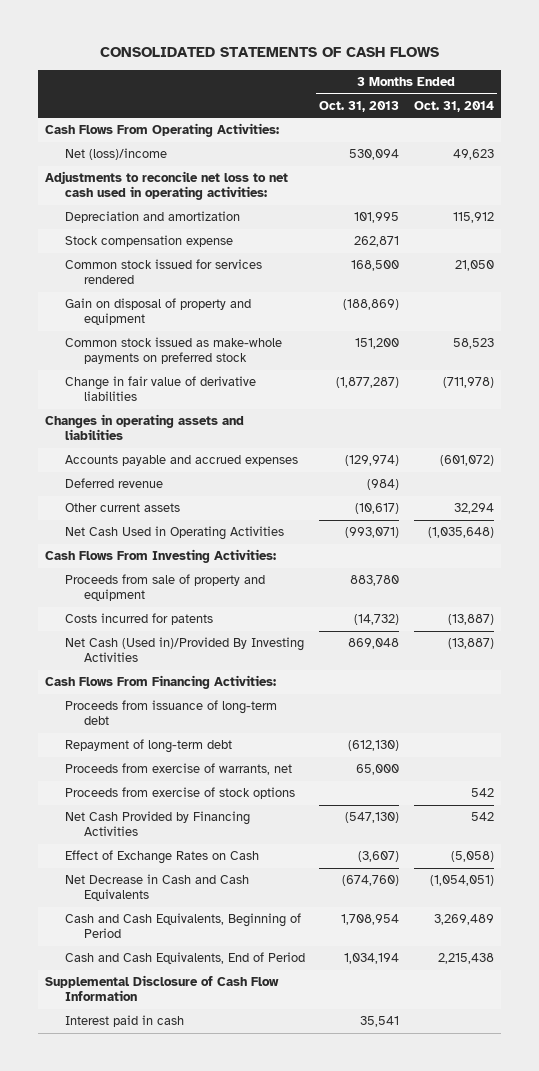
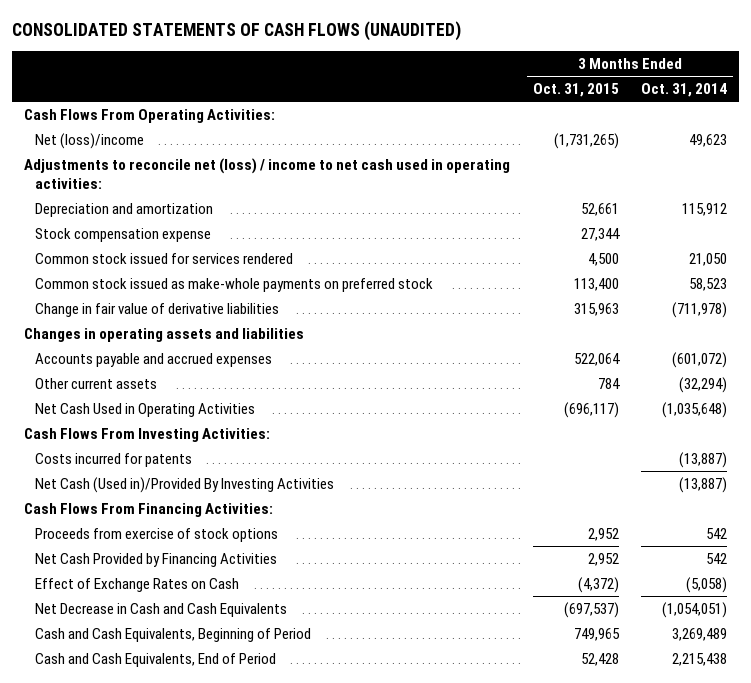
- CONSOLIDATED STATEMENTS OF CASH FLOWS
+ CONSOLIDATED STATEMENTS OF CASH FLOWS (UNAUDITED)
- | 3 Months Ended Oct. 31, 2013 | 3 Months Ended Oct. 31, 2014
+ | 3 Months Ended Oct. 31, 2015 | 3 Months Ended Oct. 31, 2014
- Adjustments to reconcile net loss to net cash used in operating activities:
+ Adjustments to reconcile net (loss) / income to net cash used in operating activities:
- Gain on disposal of property and equipment | (188,869) |
- Deferred revenue | (984) |
- Other current assets | (10,617) | 32,294
+ Other current assets | 784 | (32,294)
- Proceeds from sale of property and equipment | 883,780 |
- Proceeds from issuance of long-term debt
- Repayment of long-term debt | (612,130) |
- Proceeds from exercise of warrants, net | 65,000 |
- Supplemental Disclosure of Cash Flow Information
- Interest paid in cash | 35,541 |

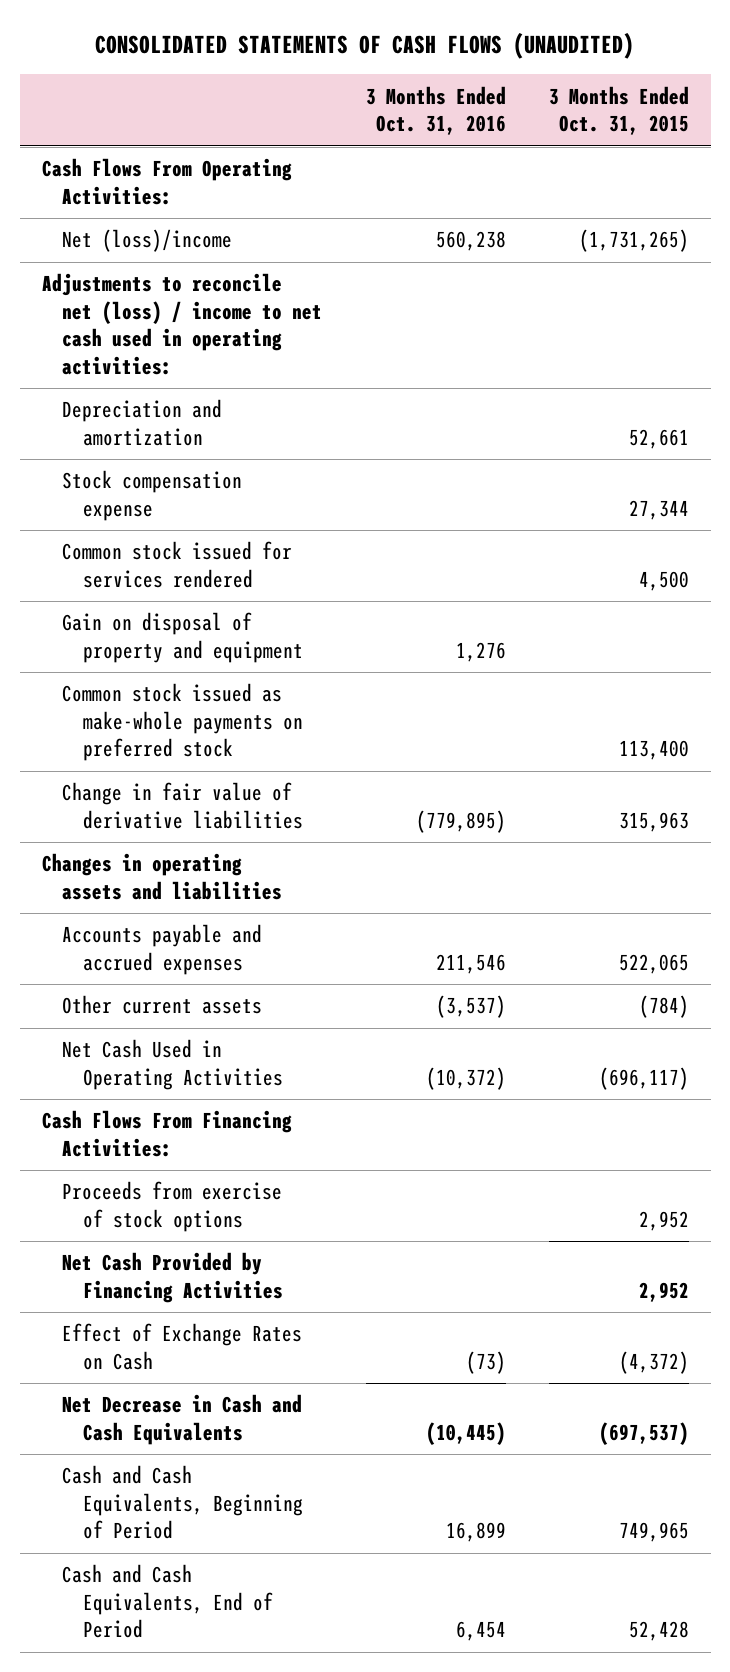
- | 3 Months Ended Oct. 31, 2015 | 3 Months Ended Oct. 31, 2014
+ | 3 Months Ended Oct. 31, 2016 | 3 Months Ended Oct. 31, 2015
+ Gain on disposal of property and equipment | 1,276 |
- Accounts payable and accrued expenses | 522,064 | (601,072)
- Other current assets | 784 | (32,294)
+ Accounts payable and accrued expenses | 211,546 | 522,065
+ Other current assets | (3,537) | (784)
- Cash Flows From Investing Activities:
- Costs incurred for patents | | (13,887)
- Net Cash (Used in)/Provided By Investing Activities | | (13,887)

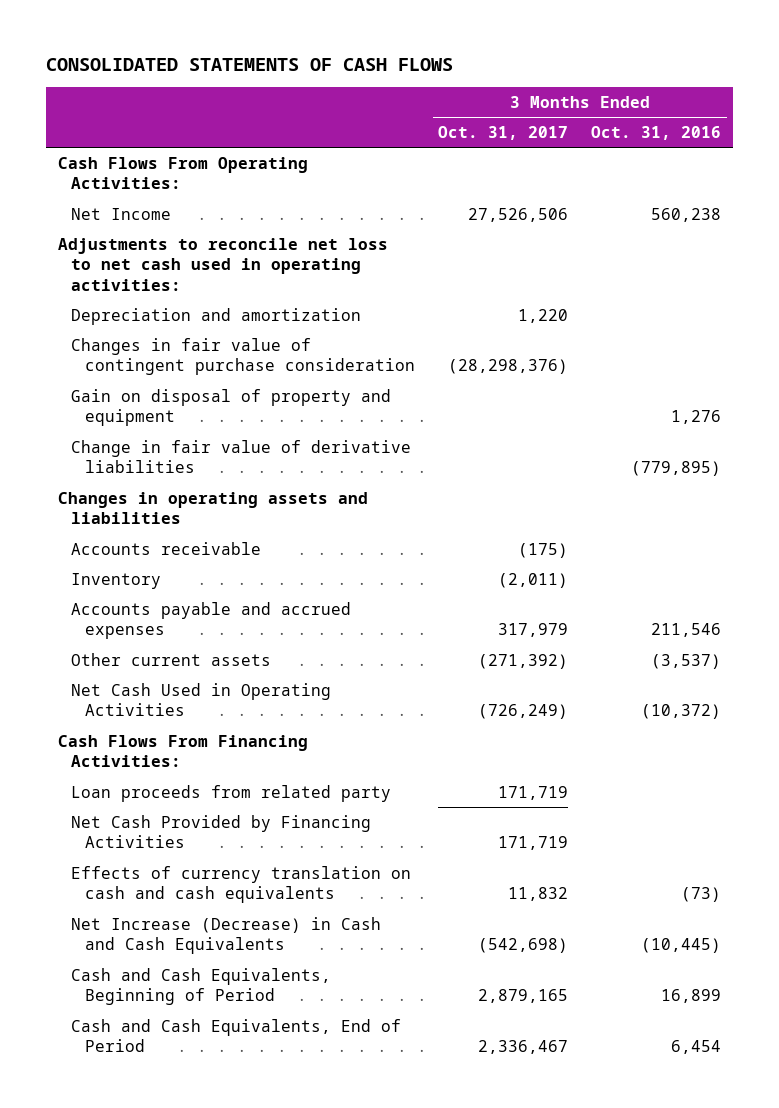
- CONSOLIDATED STATEMENTS OF CASH FLOWS (UNAUDITED)
+ CONSOLIDATED STATEMENTS OF CASH FLOWS
- | 3 Months Ended Oct. 31, 2016 | 3 Months Ended Oct. 31, 2015
+ | 3 Months Ended Oct. 31, 2017 | 3 Months Ended Oct. 31, 2016
- Net (loss)/income | 560,238 | (1,731,265)
- Adjustments to reconcile net (loss) / income to net cash used in operating activities:
+ Net Income | 27,526,506 | 560,238
+ Adjustments to reconcile net loss to net cash used in operating activities:
- Stock compensation expense | | 27,344
- Common stock issued for services rendered | | 4,500
+ Changes in fair value of contingent purchase consideration | (28,298,376) |
- Common stock issued as make-whole payments on preferred stock | | 113,400
+ Accounts receivable | (175) |
+ Inventory | (2,011) |
- Proceeds from exercise of stock options | | 2,952
+ Loan proceeds from related party | 171,719 |
- Effect of Exchange Rates on Cash | (73) | (4,372)
- Net Decrease in Cash and Cash Equivalents | (10,445) | (697,537)
+ Effects of currency translation on cash and cash equivalents | 11,832 | (73)
+ Net Increase (Decrease) in Cash and Cash Equivalents | (542,698) | (10,445)

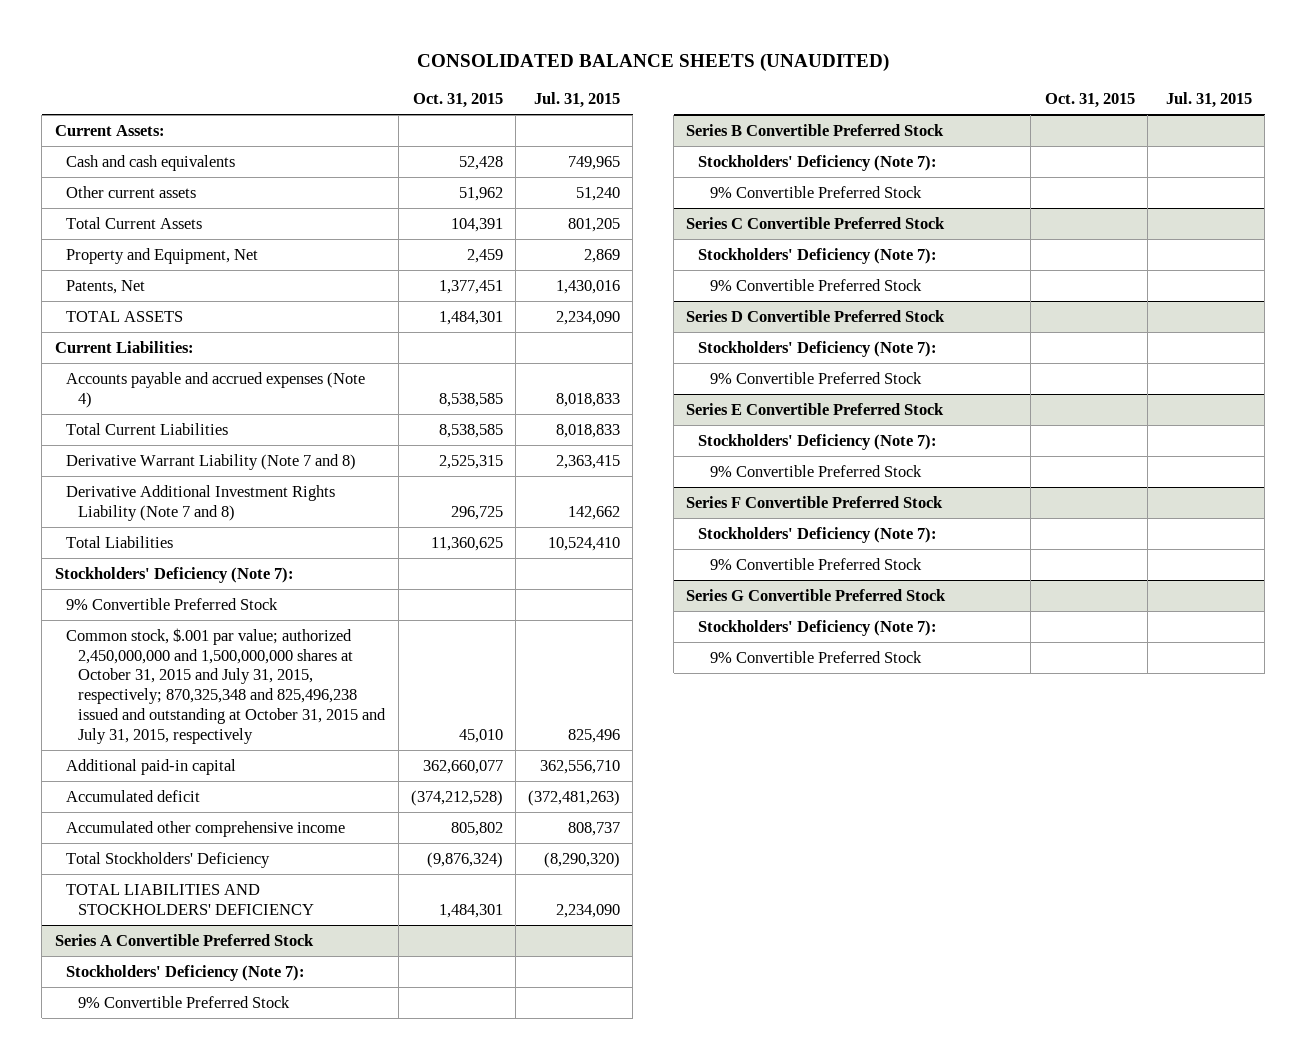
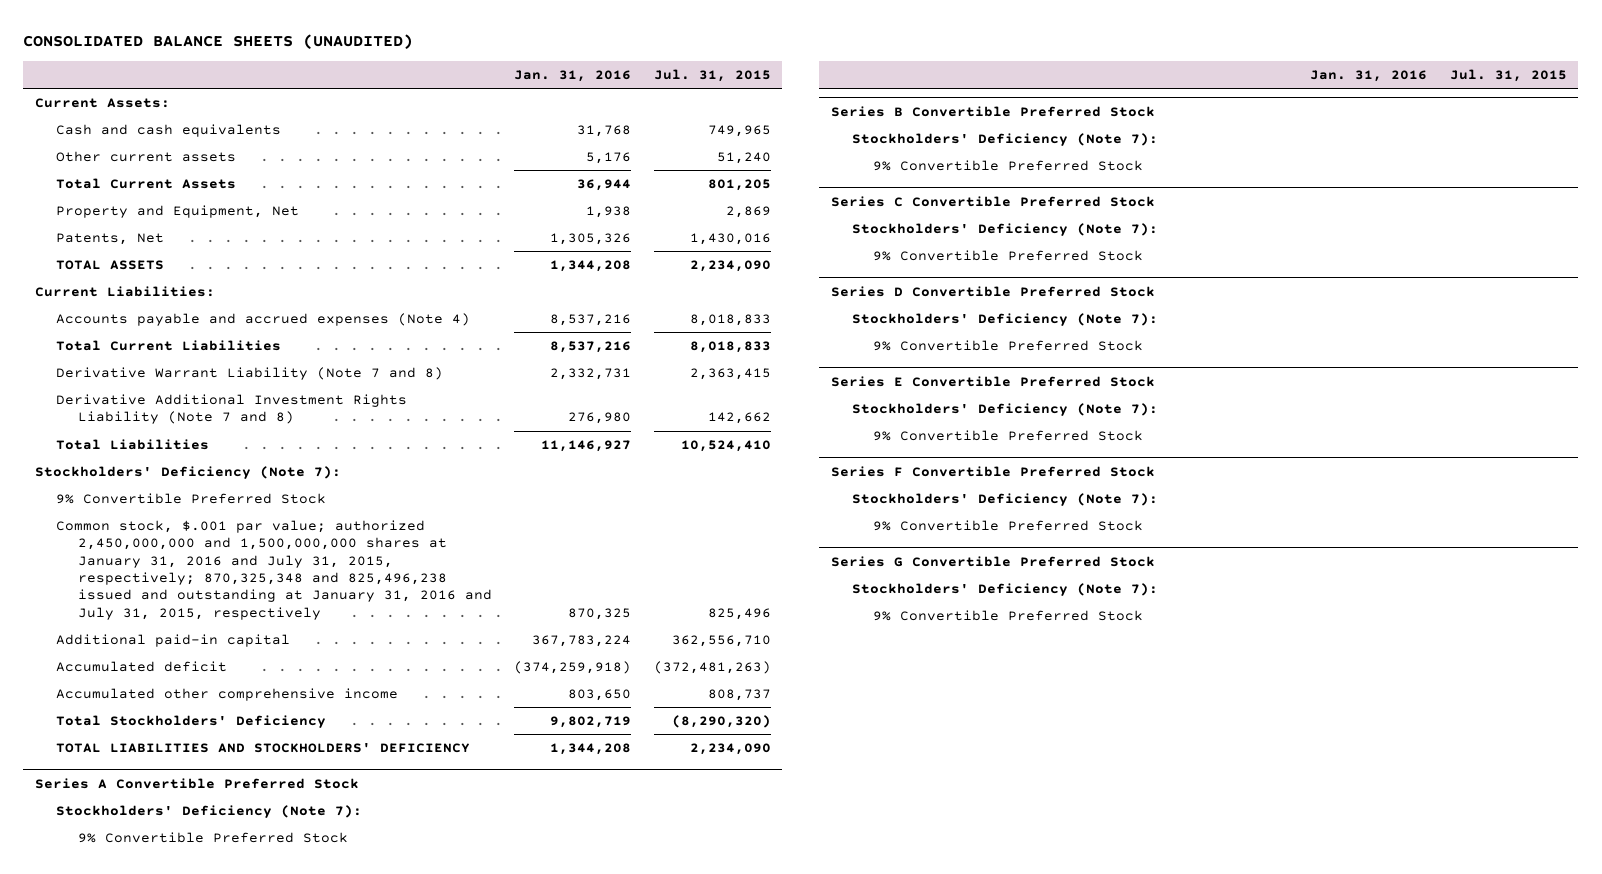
- | Oct. 31, 2015 | Jul. 31, 2015
+ | Jan. 31, 2016 | Jul. 31, 2015
- Common stock, $.001 par value; authorized 2,450,000,000 and 1,500,000,000 shares at October 31, 2015 and July 31, 2015, respectively; 870,325,348 and 825,496,238 issued and outstanding at October 31, 2015 and July 31, 2015, respectively | 45,010 | 825,496
+ Common stock, $.001 par value; authorized 2,450,000,000 and 1,500,000,000 shares at January 31, 2016 and July 31, 2015, respectively; 870,325,348 and 825,496,238 issued and outstanding at January 31, 2016 and July 31, 2015, respectively | 870,325 | 825,496

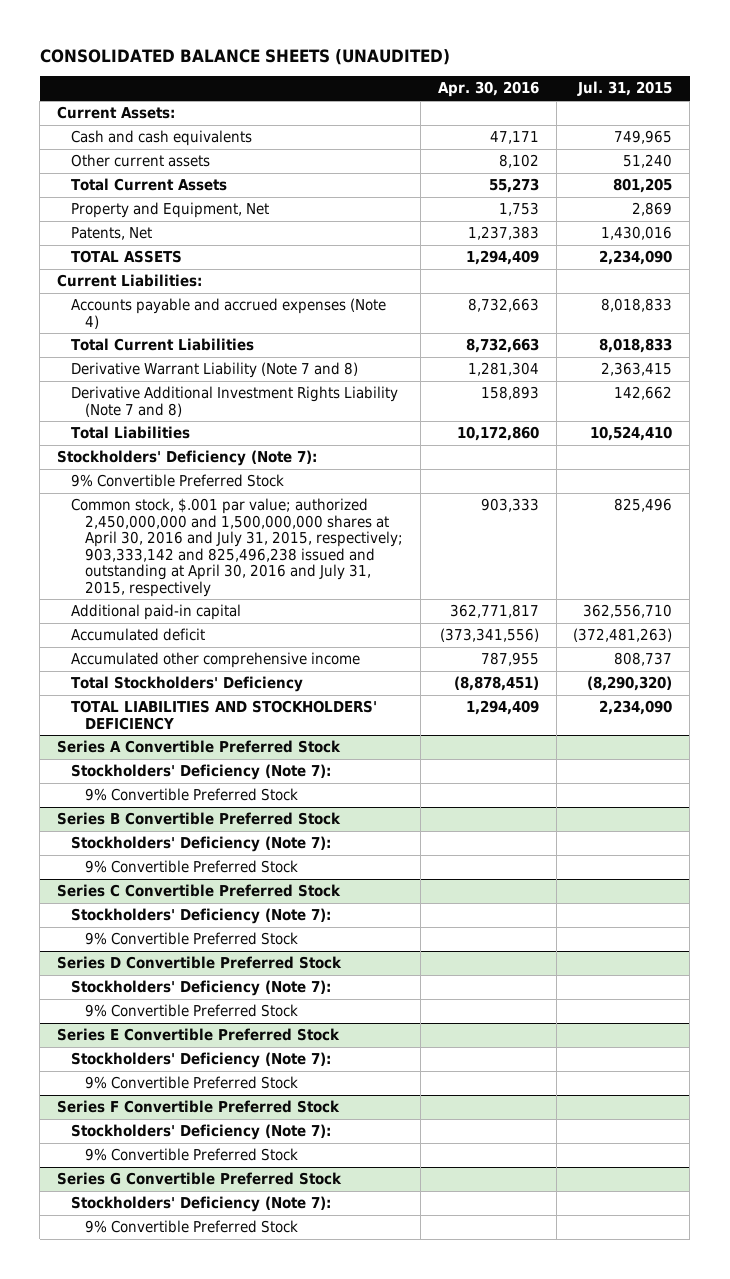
- | Jan. 31, 2016 | Jul. 31, 2015
+ | Apr. 30, 2016 | Jul. 31, 2015
- Common stock, $.001 par value; authorized 2,450,000,000 and 1,500,000,000 shares at January 31, 2016 and July 31, 2015, respectively; 870,325,348 and 825,496,238 issued and outstanding at January 31, 2016 and July 31, 2015, respectively | 870,325 | 825,496
+ Common stock, $.001 par value; authorized 2,450,000,000 and 1,500,000,000 shares at April 30, 2016 and July 31, 2015, respectively; 903,333,142 and 825,496,238 issued and outstanding at April 30, 2016 and July 31, 2015, respectively | 903,333 | 825,496

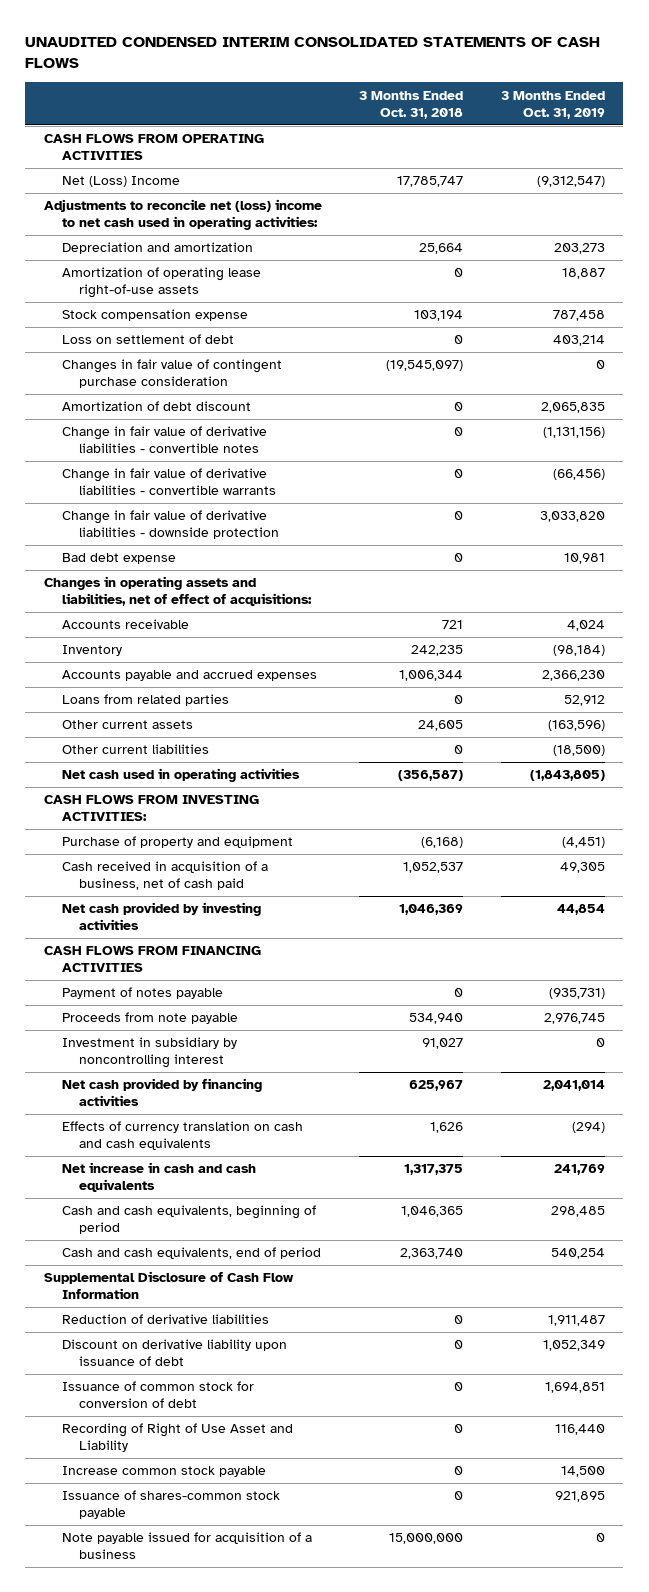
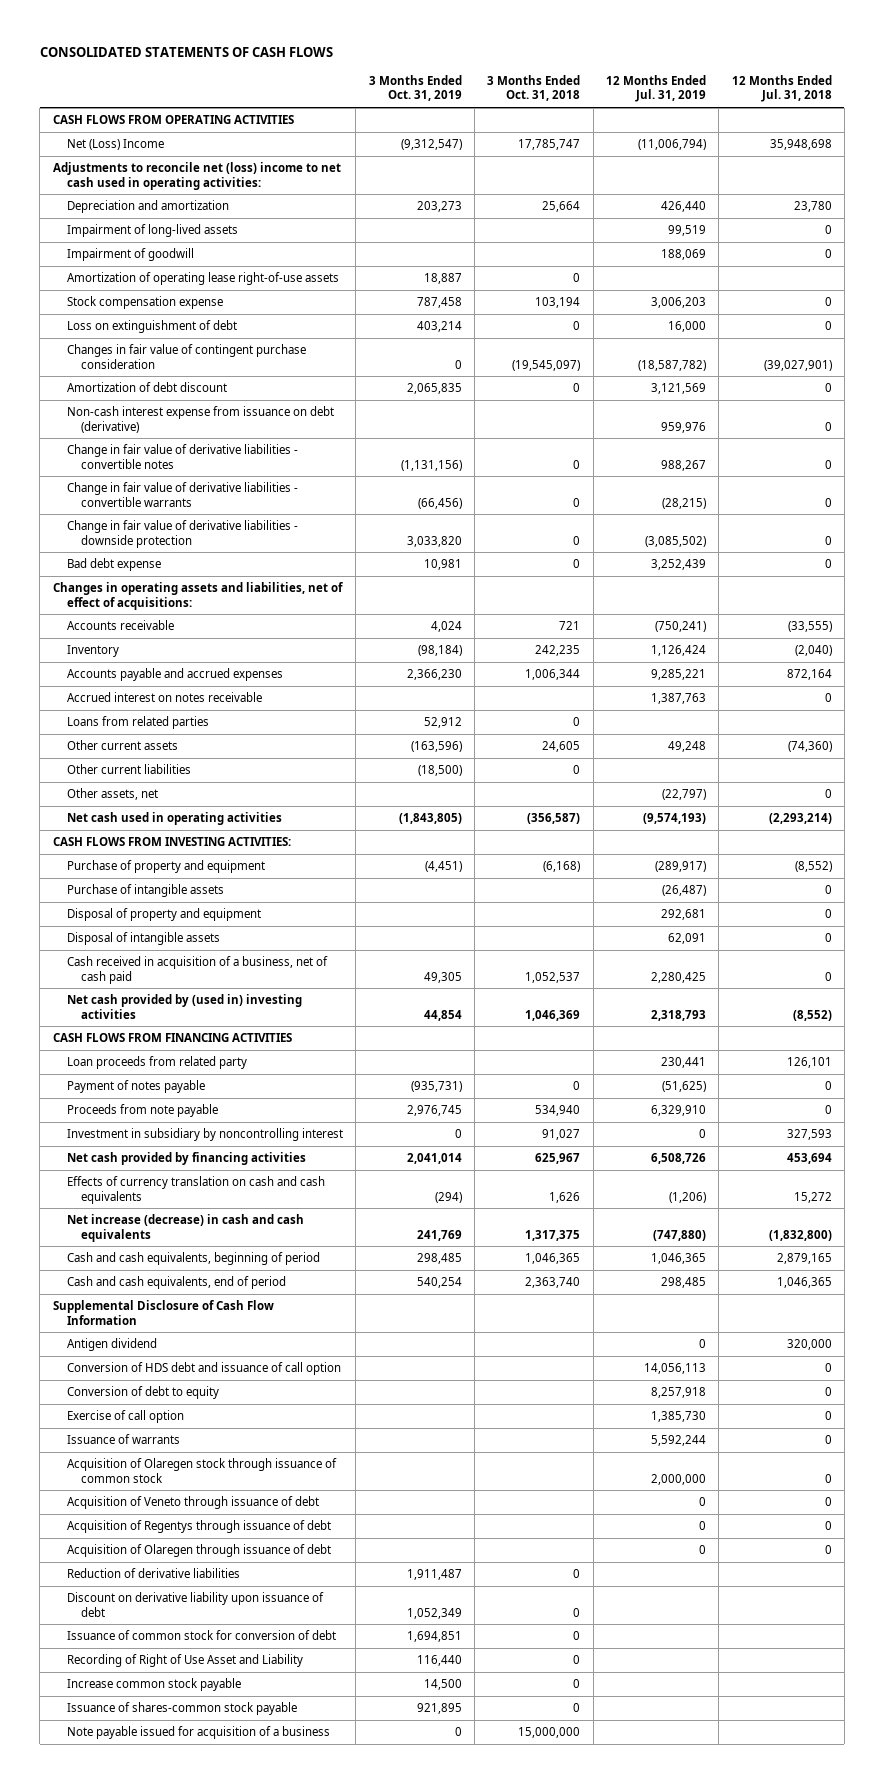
- UNAUDITED CONDENSED INTERIM CONSOLIDATED STATEMENTS OF CASH FLOWS
+ CONSOLIDATED STATEMENTS OF CASH FLOWS
- | 3 Months Ended Oct. 31, 2018 | 3 Months Ended Oct. 31, 2019
+ | 3 Months Ended Oct. 31, 2019 | 3 Months Ended Oct. 31, 2018 | 12 Months Ended Jul. 31, 2019 | 12 Months Ended Jul. 31, 2018
+ Impairment of long-lived assets | | | 99,519 | 0
+ Impairment of goodwill | | | 188,069 | 0
- Loss on settlement of debt | 0 | 403,214
+ Loss on extinguishment of debt | 403,214 | 0 | 16,000 | 0
+ Non-cash interest expense from issuance on debt (derivative) | | | 959,976 | 0
+ Accrued interest on notes receivable | | | 1,387,763 | 0
+ Other assets, net | | | (22,797) | 0
+ Purchase of intangible assets | | | (26,487) | 0
+ Disposal of property and equipment | | | 292,681 | 0
+ Disposal of intangible assets | | | 62,091 | 0
- Net cash provided by investing activities | 1,046,369 | 44,854
+ Net cash provided by (used in) investing activities | 44,854 | 1,046,369 | 2,318,793 | (8,552)
+ Loan proceeds from related party | | | 230,441 | 126,101
- Net increase in cash and cash equivalents | 1,317,375 | 241,769
+ Net increase (decrease) in cash and cash equivalents | 241,769 | 1,317,375 | (747,880) | (1,832,800)
+ Antigen dividend | | | 0 | 320,000
+ Conversion of HDS debt and issuance of call option | | | 14,056,113 | 0
+ Conversion of debt to equity | | | 8,257,918 | 0
+ Exercise of call option | | | 1,385,730 | 0
+ Issuance of warrants | | | 5,592,244 | 0
+ Acquisition of Olaregen stock through issuance of common stock | | | 2,000,000 | 0
+ Acquisition of Veneto through issuance of debt | | | 0 | 0
+ Acquisition of Regentys through issuance of debt | | | 0 | 0
+ Acquisition of Olaregen through issuance of debt | | | 0 | 0

